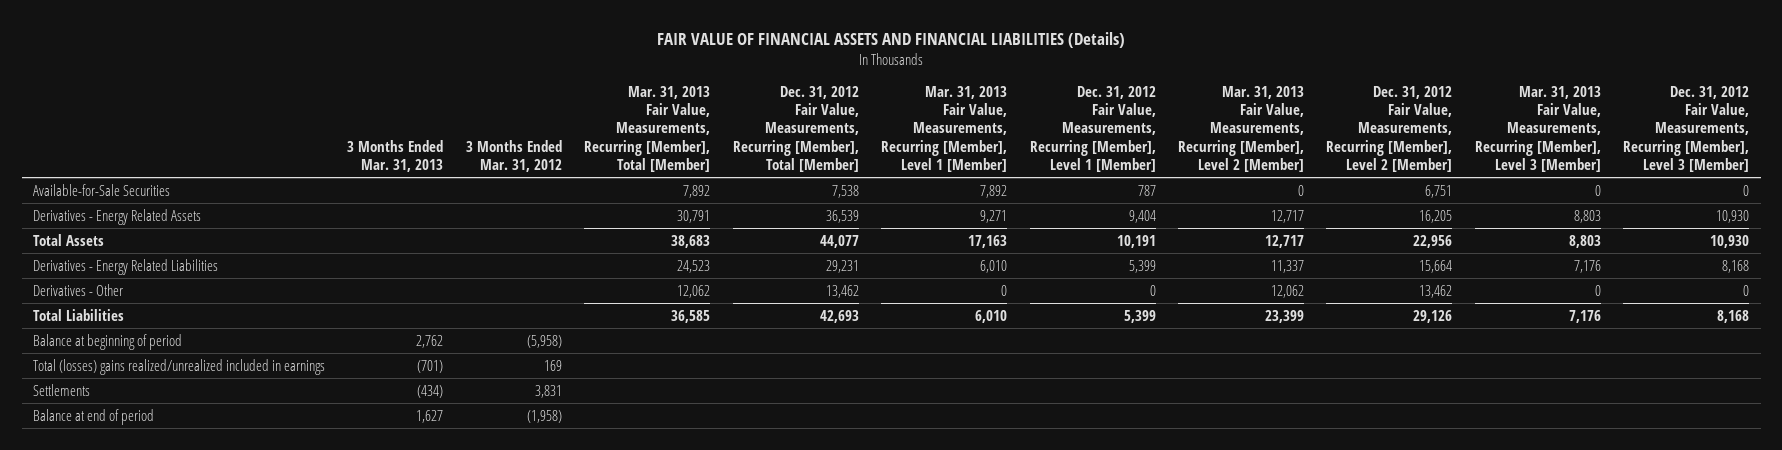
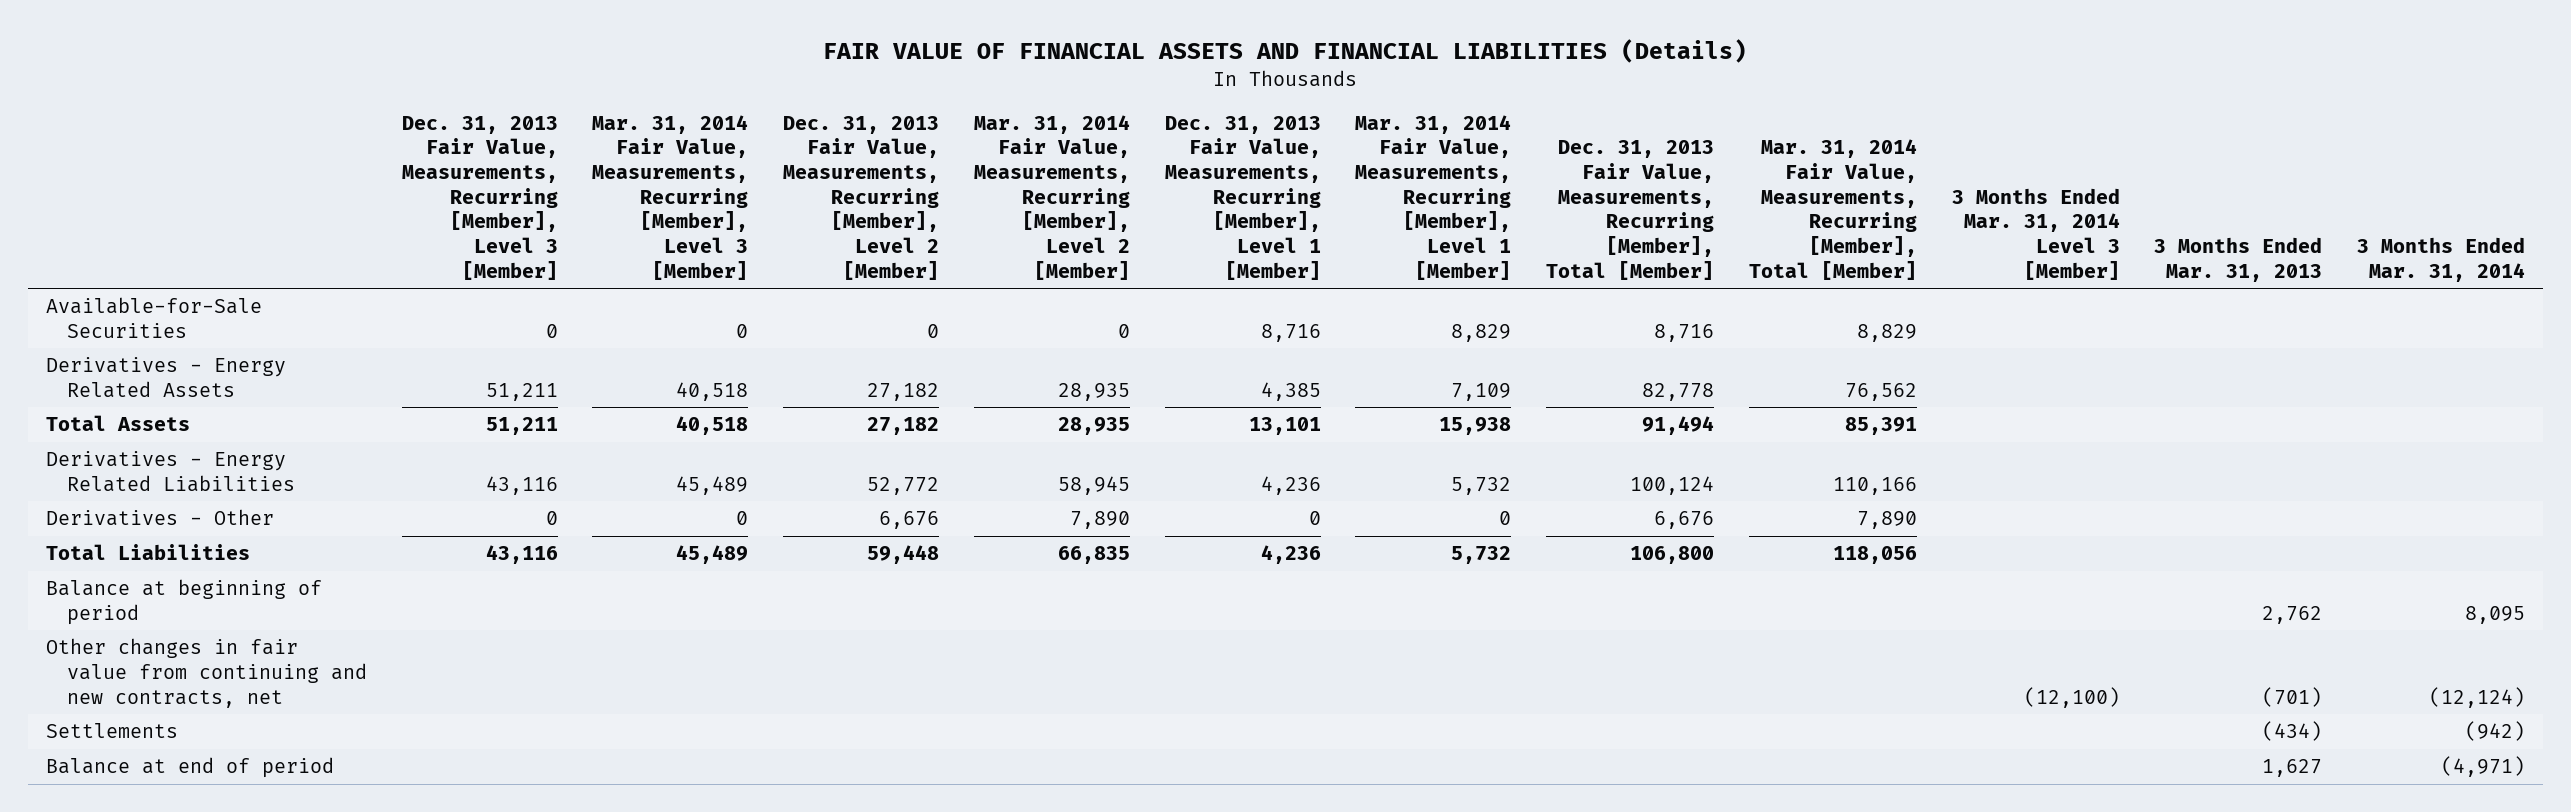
- | 3 Months Ended Mar. 31, 2013 | 3 Months Ended Mar. 31, 2012 | Mar. 31, 2013 Fair Value, Measurements, Recurring [Member], Total [Member] | Dec. 31, 2012 Fair Value, Measurements, Recurring [Member], Total [Member] | Mar. 31, 2013 Fair Value, Measurements, Recurring [Member], Level 1 [Member] | Dec. 31, 2012 Fair Value, Measurements, Recurring [Member], Level 1 [Member] | Mar. 31, 2013 Fair Value, Measurements, Recurring [Member], Level 2 [Member] | Dec. 31, 2012 Fair Value, Measurements, Recurring [Member], Level 2 [Member] | Mar. 31, 2013 Fair Value, Measurements, Recurring [Member], Level 3 [Member] | Dec. 31, 2012 Fair Value, Measurements, Recurring [Member], Level 3 [Member]
+ | Dec. 31, 2013 Fair Value, Measurements, Recurring [Member], Level 3 [Member] | Mar. 31, 2014 Fair Value, Measurements, Recurring [Member], Level 3 [Member] | Dec. 31, 2013 Fair Value, Measurements, Recurring [Member], Level 2 [Member] | Mar. 31, 2014 Fair Value, Measurements, Recurring [Member], Level 2 [Member] | Dec. 31, 2013 Fair Value, Measurements, Recurring [Member], Level 1 [Member] | Mar. 31, 2014 Fair Value, Measurements, Recurring [Member], Level 1 [Member] | Dec. 31, 2013 Fair Value, Measurements, Recurring [Member], Total [Member] | Mar. 31, 2014 Fair Value, Measurements, Recurring [Member], Total [Member] | 3 Months Ended Mar. 31, 2014 Level 3 [Member] | 3 Months Ended Mar. 31, 2013 | 3 Months Ended Mar. 31, 2014
- Total (losses) gains realized/unrealized included in earnings | (701) | 169 | | | | | | | |
+ Other changes in fair value from continuing and new contracts, net | | | | | | | | | (12,100) | (701) | (12,124)

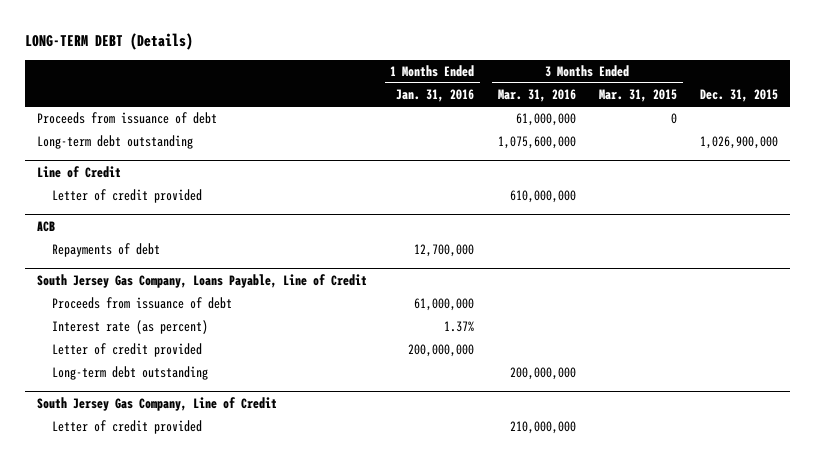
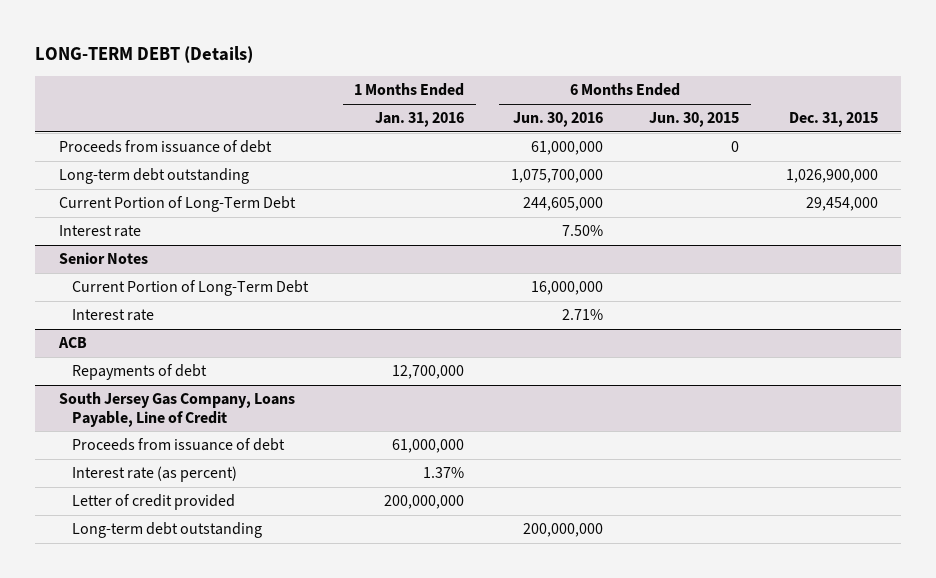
- | 1 Months Ended Jan. 31, 2016 | 3 Months Ended Mar. 31, 2016 | 3 Months Ended Mar. 31, 2015 | Dec. 31, 2015
+ | 1 Months Ended Jan. 31, 2016 | 6 Months Ended Jun. 30, 2016 | 6 Months Ended Jun. 30, 2015 | Dec. 31, 2015
- Line of Credit
- Letter of credit provided | | 610,000,000 | |
+ Current Portion of Long-Term Debt | | 244,605,000 | | 29,454,000
+ Interest rate | | 7.50% | |
+ Senior Notes
+ Current Portion of Long-Term Debt | | 16,000,000 | |
+ Interest rate | | 2.71% | |
- South Jersey Gas Company, Line of Credit
- Letter of credit provided | | 210,000,000 | |

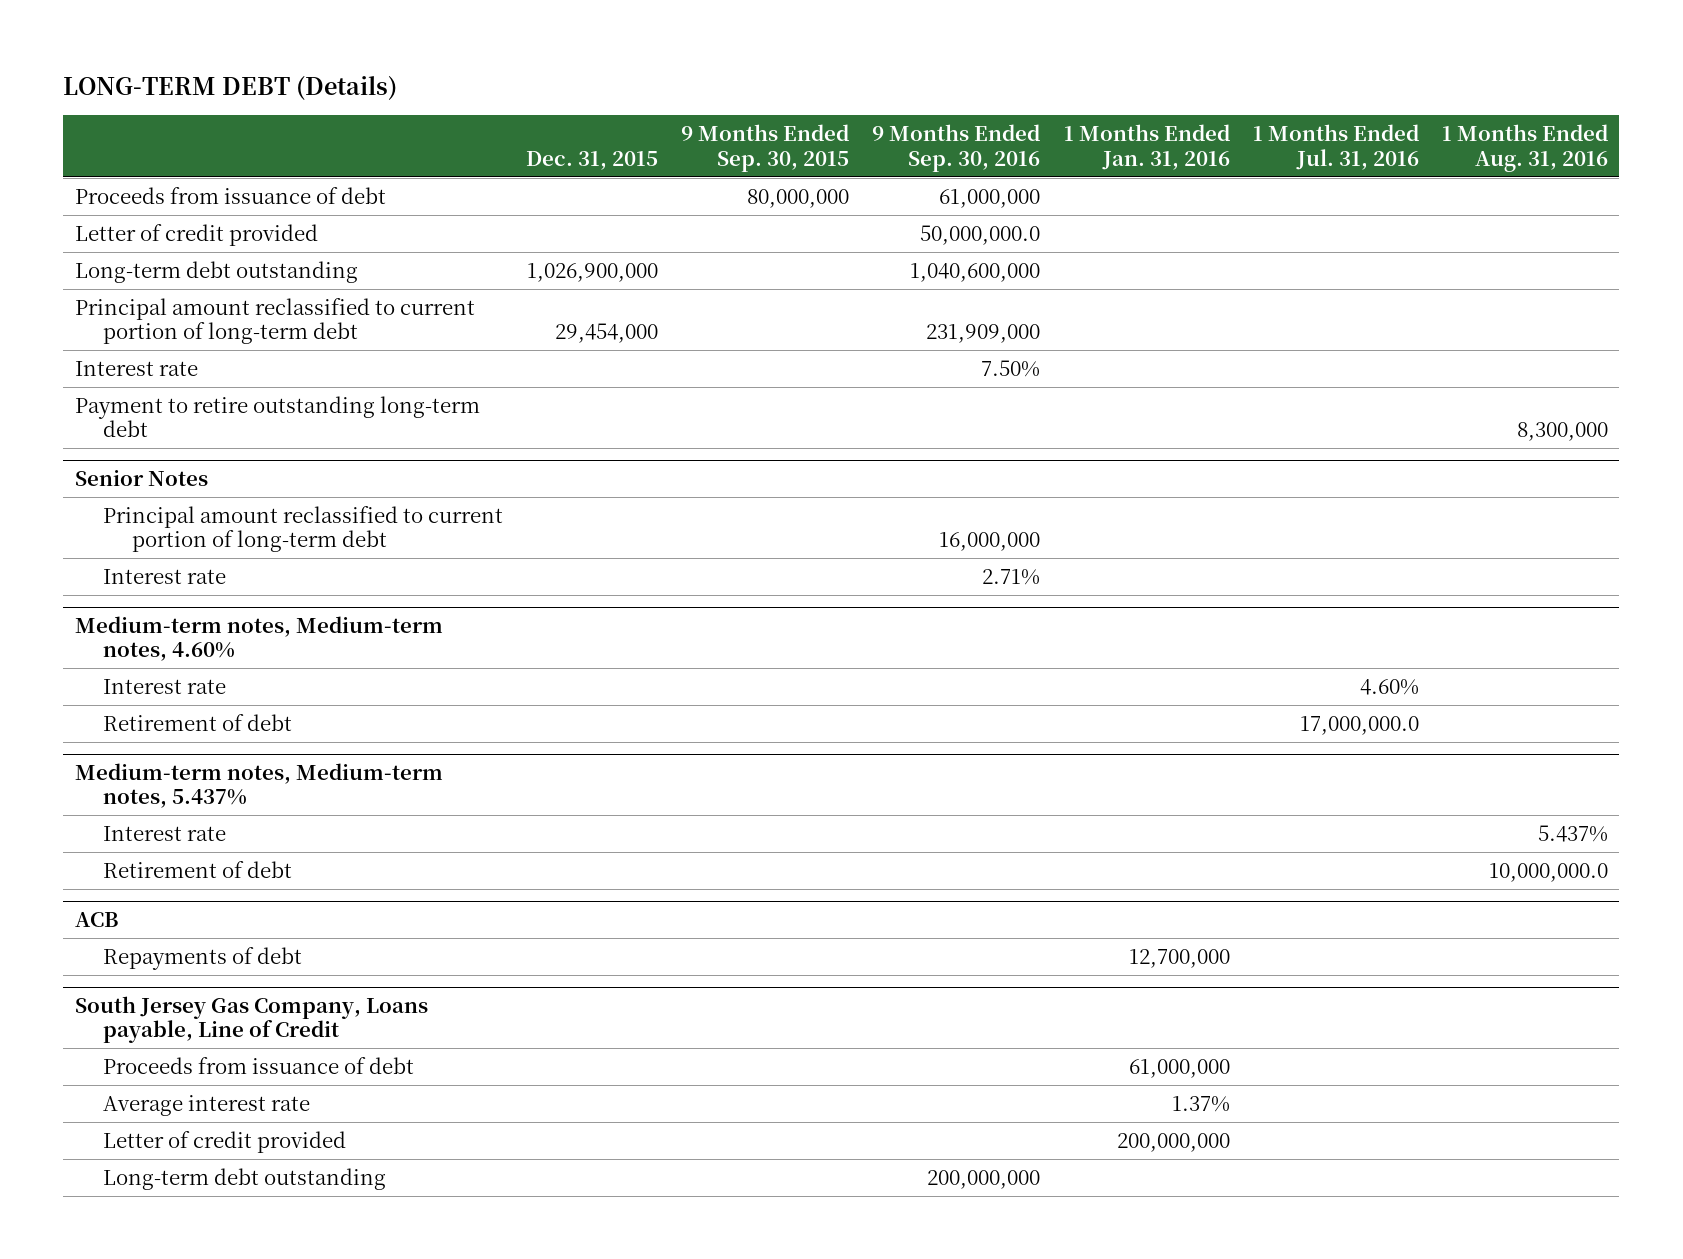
- | 1 Months Ended Jan. 31, 2016 | 6 Months Ended Jun. 30, 2016 | 6 Months Ended Jun. 30, 2015 | Dec. 31, 2015
+ | Dec. 31, 2015 | 9 Months Ended Sep. 30, 2015 | 9 Months Ended Sep. 30, 2016 | 1 Months Ended Jan. 31, 2016 | 1 Months Ended Jul. 31, 2016 | 1 Months Ended Aug. 31, 2016
+ Letter of credit provided | | | 50,000,000.0 | | |
- Current Portion of Long-Term Debt | | 244,605,000 | | 29,454,000
+ Principal amount reclassified to current portion of long-term debt | 29,454,000 | | 231,909,000 | | |
+ Payment to retire outstanding long-term debt | | | | | | 8,300,000
@ Senior Notes
- Current Portion of Long-Term Debt | | 16,000,000 | |
+ Principal amount reclassified to current portion of long-term debt | | | 16,000,000 | | |
+ Medium-term notes, Medium-term notes, 4.60%
+ Interest rate | | | | | 4.60% |
+ Retirement of debt | | | | | 17,000,000.0 |
+ Medium-term notes, Medium-term notes, 5.437%
+ Interest rate | | | | | | 5.437%
+ Retirement of debt | | | | | | 10,000,000.0
- South Jersey Gas Company, Loans Payable, Line of Credit
+ South Jersey Gas Company, Loans payable, Line of Credit
- Interest rate (as percent) | 1.37% | | |
+ Average interest rate | | | | 1.37% | |

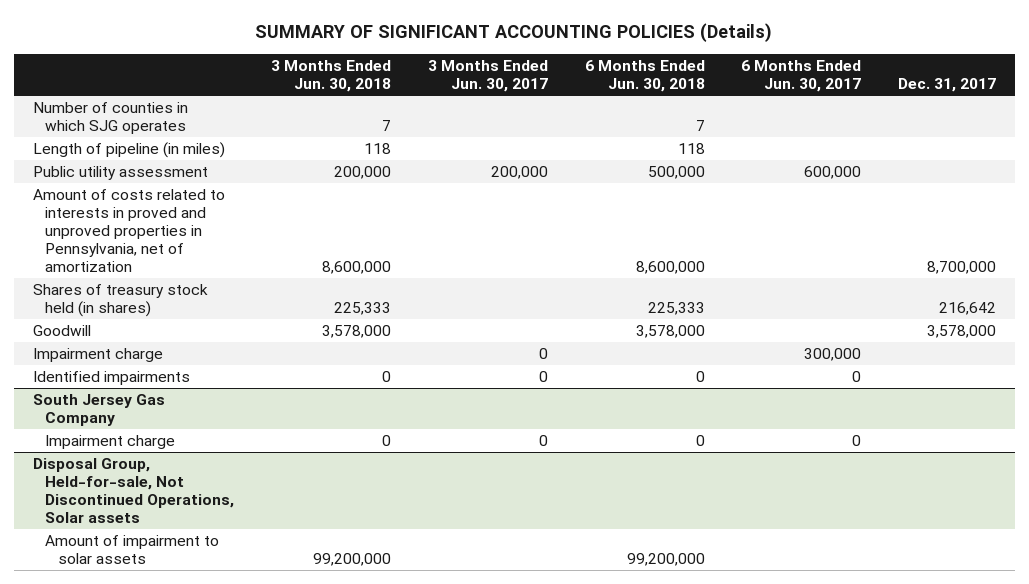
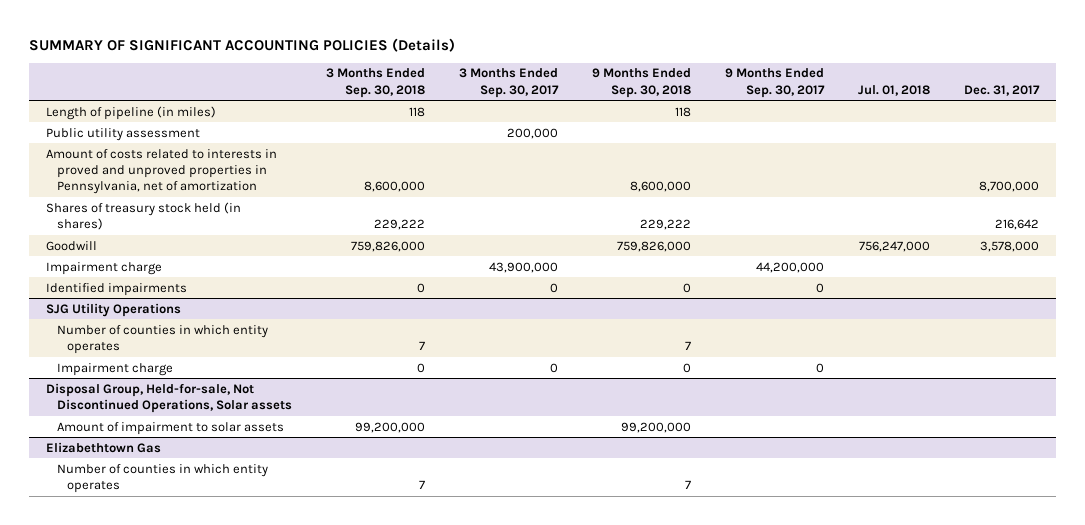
- | 3 Months Ended Jun. 30, 2018 | 3 Months Ended Jun. 30, 2017 | 6 Months Ended Jun. 30, 2018 | 6 Months Ended Jun. 30, 2017 | Dec. 31, 2017
+ | 3 Months Ended Sep. 30, 2018 | 3 Months Ended Sep. 30, 2017 | 9 Months Ended Sep. 30, 2018 | 9 Months Ended Sep. 30, 2017 | Jul. 01, 2018 | Dec. 31, 2017
- Number of counties in which SJG operates | 7 | | 7 | |
- South Jersey Gas Company
+ SJG Utility Operations
+ Number of counties in which entity operates | 7 | | 7 | | |
+ Elizabethtown Gas
+ Number of counties in which entity operates | 7 | | 7 | | |

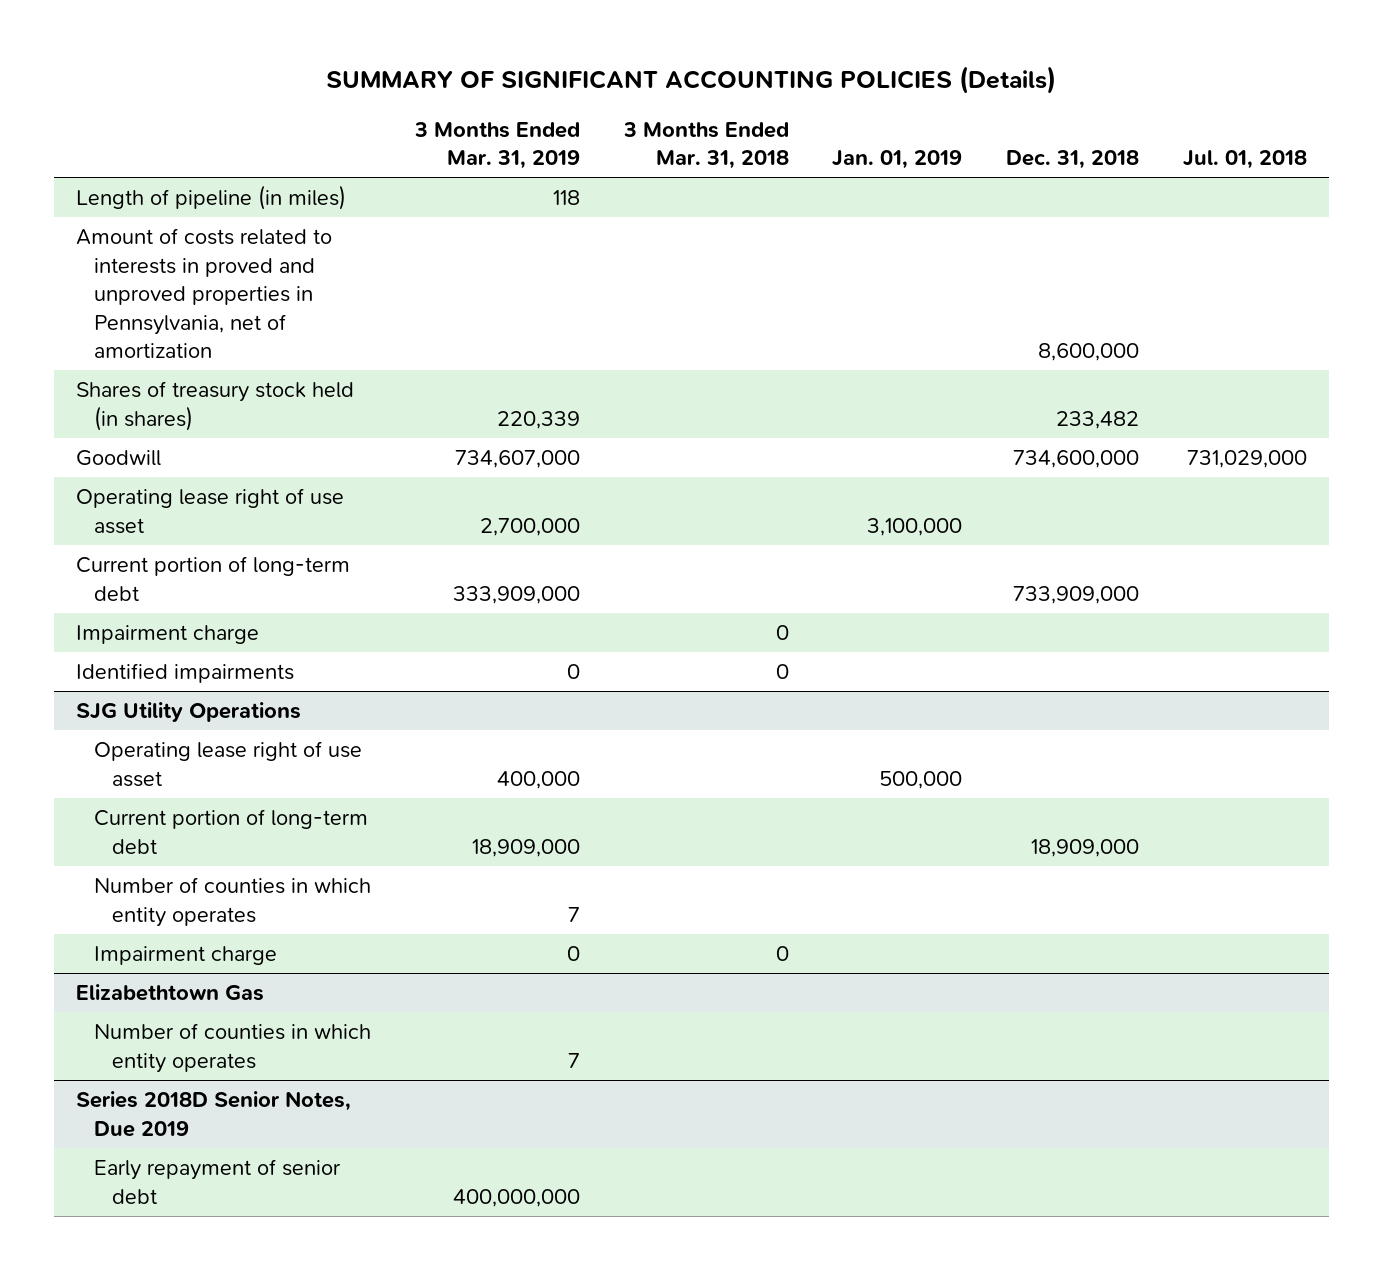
- | 3 Months Ended Sep. 30, 2018 | 3 Months Ended Sep. 30, 2017 | 9 Months Ended Sep. 30, 2018 | 9 Months Ended Sep. 30, 2017 | Jul. 01, 2018 | Dec. 31, 2017
+ | 3 Months Ended Mar. 31, 2019 | 3 Months Ended Mar. 31, 2018 | Jan. 01, 2019 | Dec. 31, 2018 | Jul. 01, 2018
- Public utility assessment | | 200,000 | | | |
- Goodwill | 759,826,000 | | 759,826,000 | | 756,247,000 | 3,578,000
+ Goodwill | 734,607,000 | | | 734,600,000 | 731,029,000
+ Operating lease right of use asset | 2,700,000 | | 3,100,000 | |
+ Current portion of long-term debt | 333,909,000 | | | 733,909,000 |
@ SJG Utility Operations
+ Operating lease right of use asset | 400,000 | | 500,000 | |
+ Current portion of long-term debt | 18,909,000 | | | 18,909,000 |
- Disposal Group, Held-for-sale, Not Discontinued Operations, Solar assets
- Amount of impairment to solar assets | 99,200,000 | | 99,200,000 | | |
+ Series 2018D Senior Notes, Due 2019
+ Early repayment of senior debt | 400,000,000 | | | |

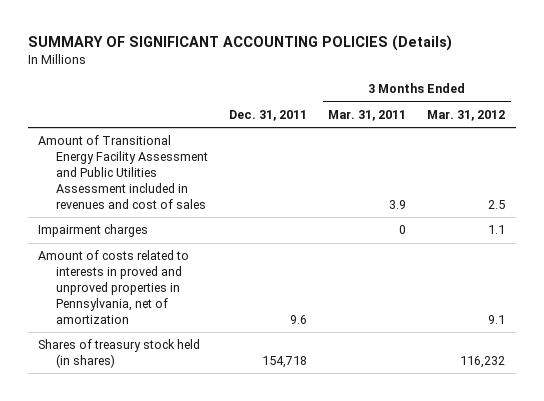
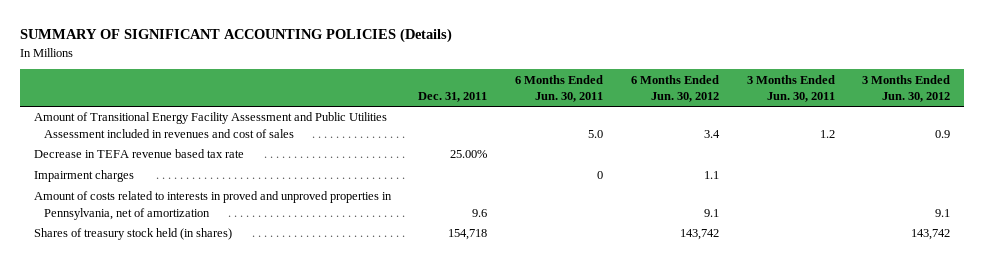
- | Dec. 31, 2011 | 3 Months Ended Mar. 31, 2011 | 3 Months Ended Mar. 31, 2012
+ | Dec. 31, 2011 | 6 Months Ended Jun. 30, 2011 | 6 Months Ended Jun. 30, 2012 | 3 Months Ended Jun. 30, 2011 | 3 Months Ended Jun. 30, 2012
+ Decrease in TEFA revenue based tax rate | 25.00% | | | |

